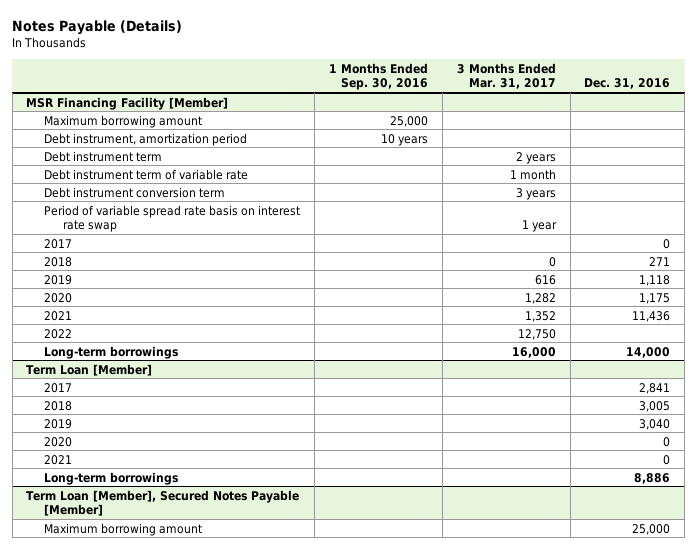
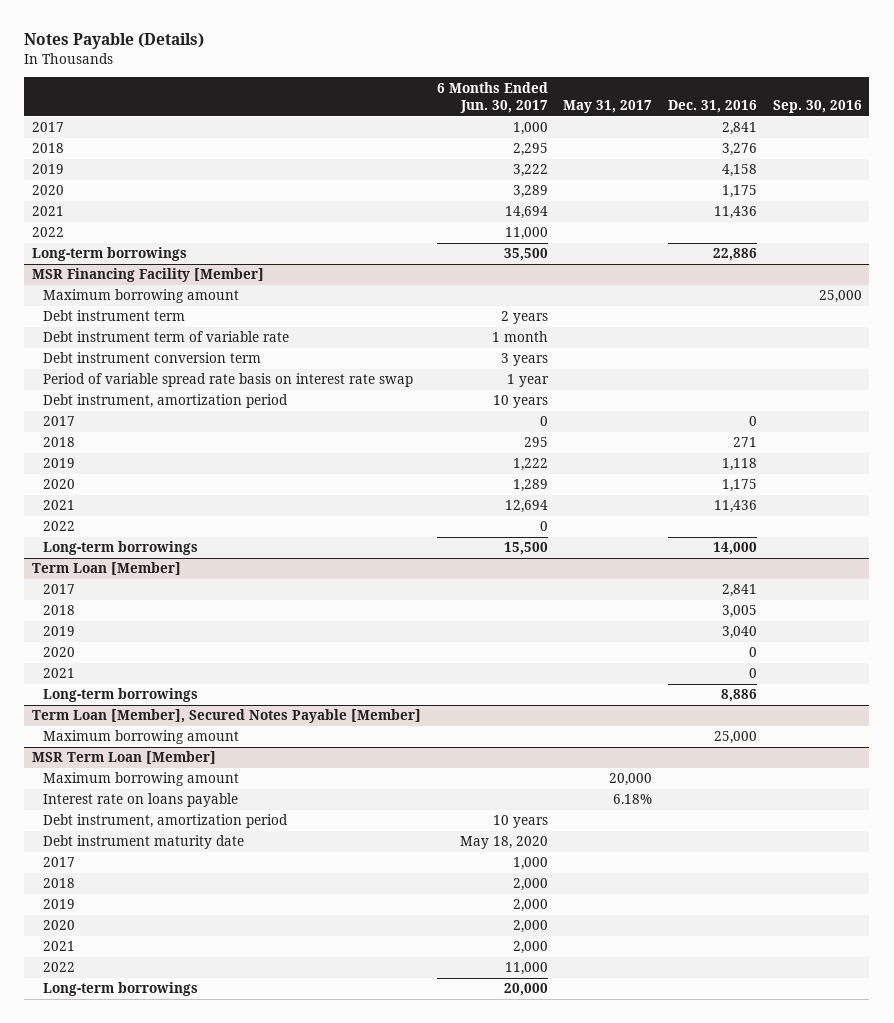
- | 1 Months Ended Sep. 30, 2016 | 3 Months Ended Mar. 31, 2017 | Dec. 31, 2016
+ | 6 Months Ended Jun. 30, 2017 | May 31, 2017 | Dec. 31, 2016 | Sep. 30, 2016
+ 2017 | 1,000 | | 2,841 |
+ 2018 | 2,295 | | 3,276 |
+ 2019 | 3,222 | | 4,158 |
+ 2020 | 3,289 | | 1,175 |
+ 2021 | 14,694 | | 11,436 |
+ 2022 | 11,000 | | |
+ Long-term borrowings | 35,500 | | 22,886 |
@ MSR Financing Facility [Member]
moved down: Debt instrument, amortization period | 10 years | | |
+ MSR Term Loan [Member]
+ Maximum borrowing amount | | 20,000 | |
+ Interest rate on loans payable | | 6.18% | |
+ Debt instrument, amortization period | 10 years | | |
+ Debt instrument maturity date | May 18, 2020 | | |
+ 2017 | 1,000 | | |
+ 2018 | 2,000 | | |
+ 2019 | 2,000 | | |
+ 2020 | 2,000 | | |
+ 2021 | 2,000 | | |
+ 2022 | 11,000 | | |
+ Long-term borrowings | 20,000 | | |

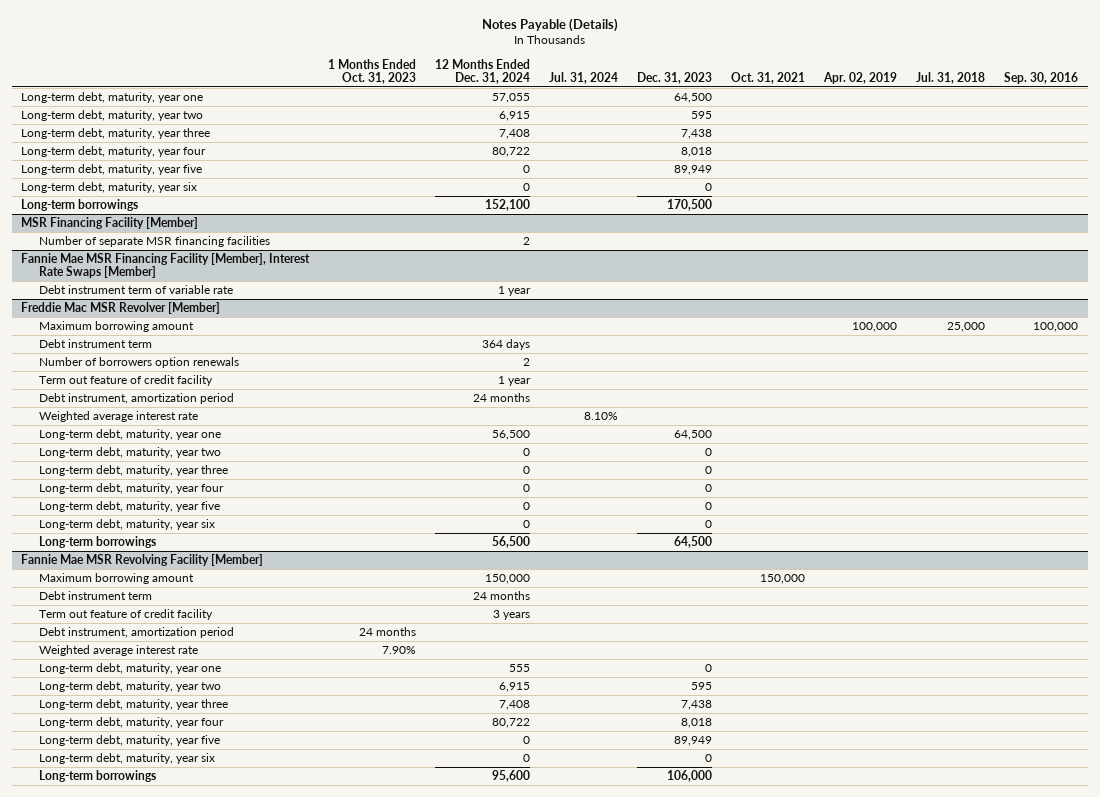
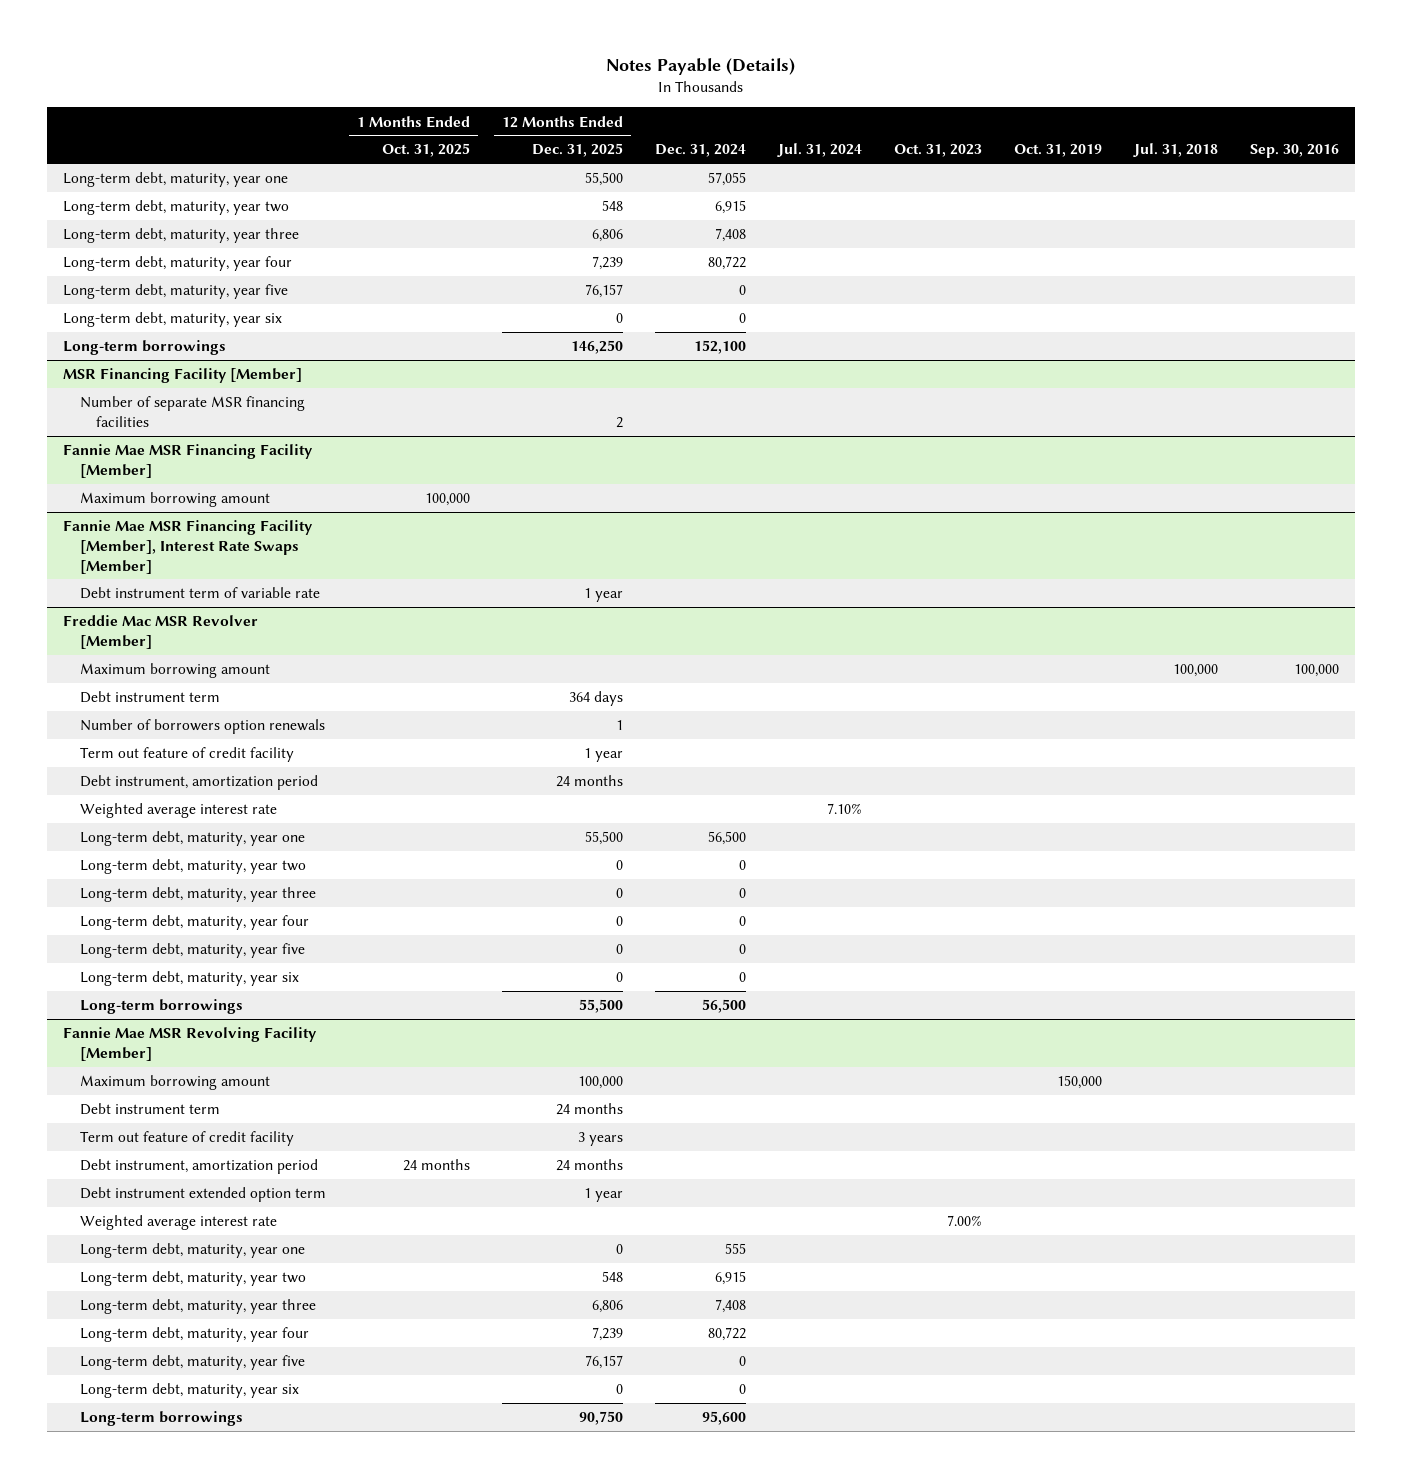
- | 1 Months Ended Oct. 31, 2023 | 12 Months Ended Dec. 31, 2024 | Jul. 31, 2024 | Dec. 31, 2023 | Oct. 31, 2021 | Apr. 02, 2019 | Jul. 31, 2018 | Sep. 30, 2016
+ | 1 Months Ended Oct. 31, 2025 | 12 Months Ended Dec. 31, 2025 | Dec. 31, 2024 | Jul. 31, 2024 | Oct. 31, 2023 | Oct. 31, 2019 | Jul. 31, 2018 | Sep. 30, 2016
+ Fannie Mae MSR Financing Facility [Member]
+ Maximum borrowing amount | 100,000 | | | | | | |
@ Freddie Mac MSR Revolver [Member]
- Maximum borrowing amount | | | | | | 100,000 | 25,000 | 100,000
+ Maximum borrowing amount | | | | | | | 100,000 | 100,000
- Weighted average interest rate | | | 8.10% | | | | |
+ Weighted average interest rate | | | | 7.10% | | | |
@ Fannie Mae MSR Revolving Facility [Member]
+ Debt instrument extended option term | | 1 year | | | | | |

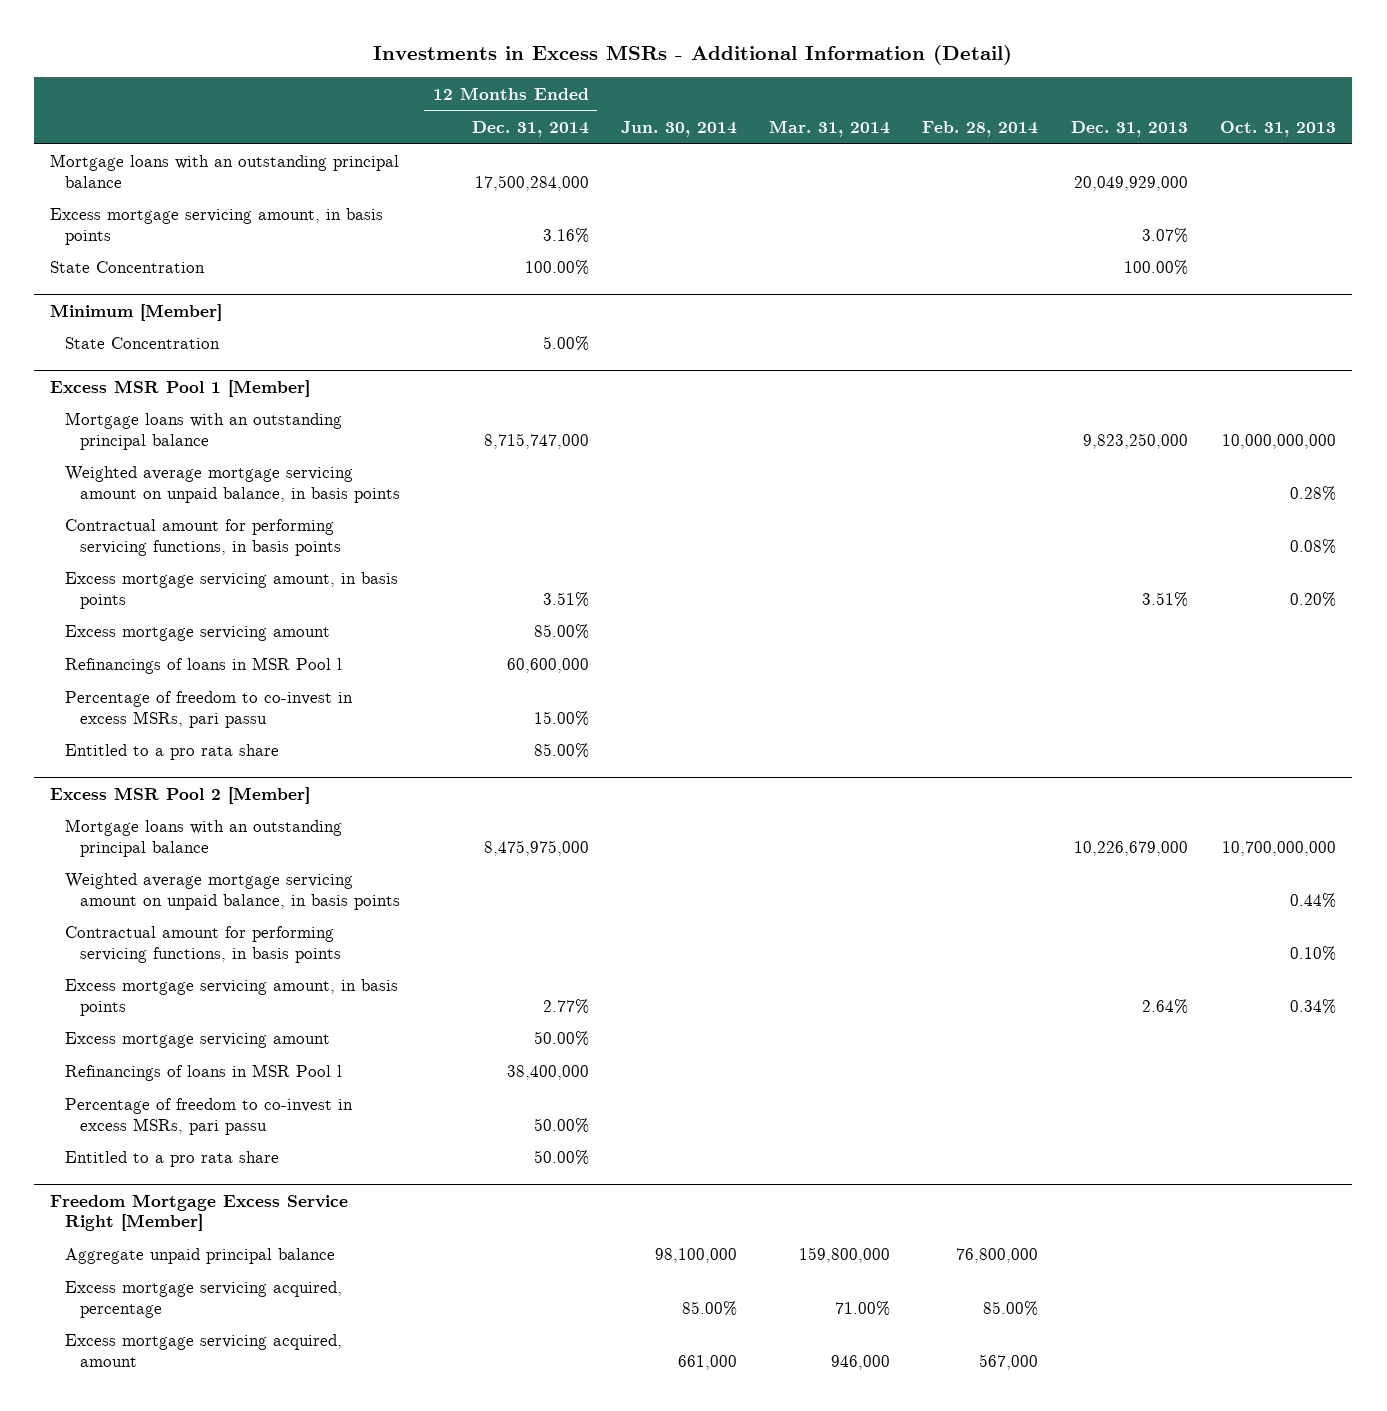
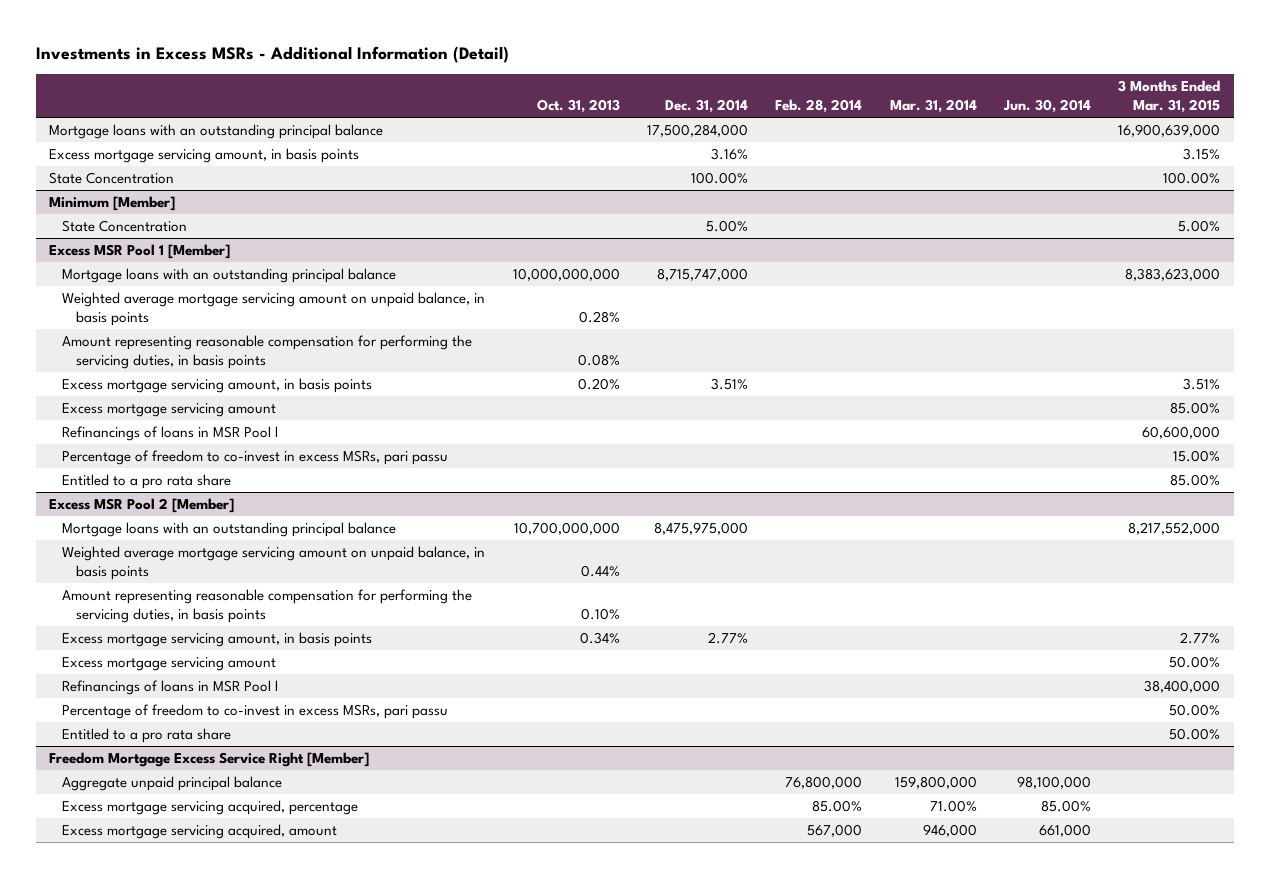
- | 12 Months Ended Dec. 31, 2014 | Jun. 30, 2014 | Mar. 31, 2014 | Feb. 28, 2014 | Dec. 31, 2013 | Oct. 31, 2013
+ | Oct. 31, 2013 | Dec. 31, 2014 | Feb. 28, 2014 | Mar. 31, 2014 | Jun. 30, 2014 | 3 Months Ended Mar. 31, 2015
@ Excess MSR Pool 1 [Member]
- Contractual amount for performing servicing functions, in basis points | | | | | | 0.08%
+ Amount representing reasonable compensation for performing the servicing duties, in basis points | 0.08% | | | | |
@ Excess MSR Pool 2 [Member]
- Contractual amount for performing servicing functions, in basis points | | | | | | 0.10%
+ Amount representing reasonable compensation for performing the servicing duties, in basis points | 0.10% | | | | |

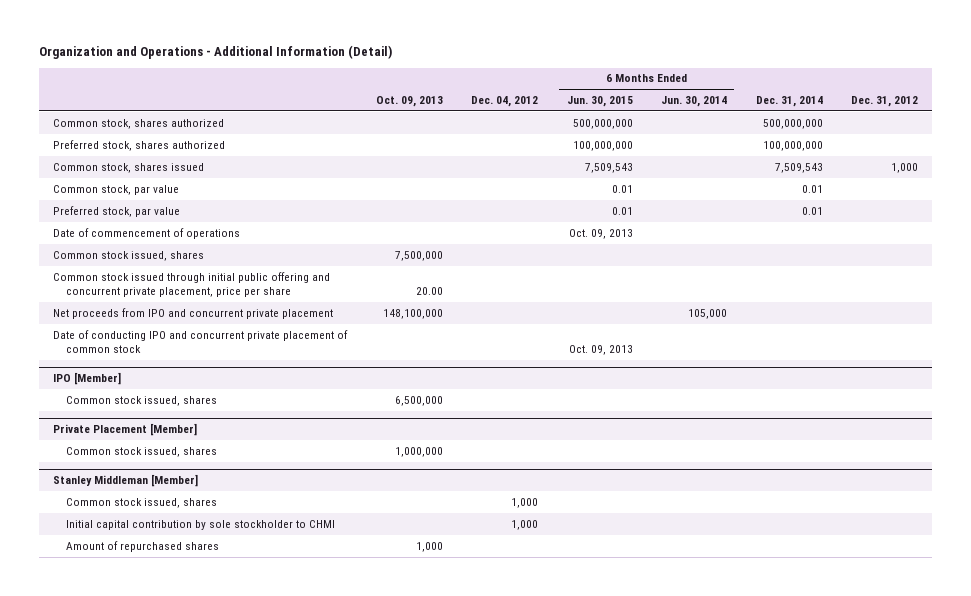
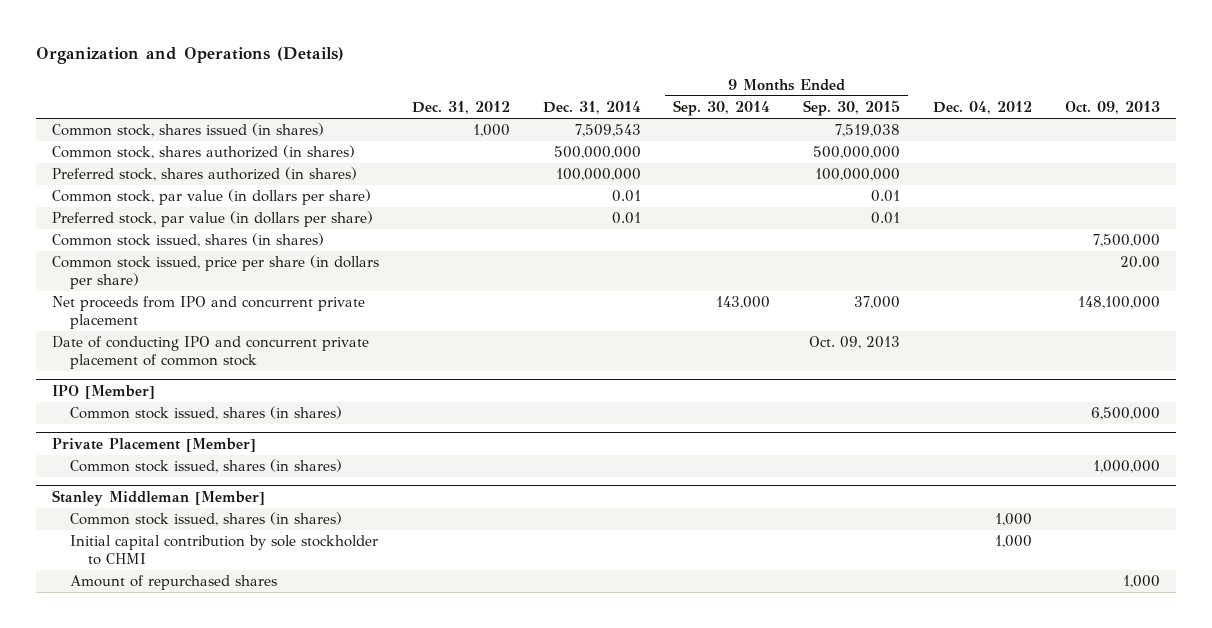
- Organization and Operations - Additional Information (Detail)
+ Organization and Operations (Details)
- | Oct. 09, 2013 | Dec. 04, 2012 | 6 Months Ended Jun. 30, 2015 | 6 Months Ended Jun. 30, 2014 | Dec. 31, 2014 | Dec. 31, 2012
+ | Dec. 31, 2012 | Dec. 31, 2014 | 9 Months Ended Sep. 30, 2014 | 9 Months Ended Sep. 30, 2015 | Dec. 04, 2012 | Oct. 09, 2013
- Common stock, shares authorized | | | 500,000,000 | | 500,000,000 |
- Preferred stock, shares authorized | | | 100,000,000 | | 100,000,000 |
- Common stock, shares issued | | | 7,509,543 | | 7,509,543 | 1,000
- Common stock, par value | | | 0.01 | | 0.01 |
- Preferred stock, par value | | | 0.01 | | 0.01 |
- Date of commencement of operations | | | Oct. 09, 2013 | | |
- Common stock issued, shares | 7,500,000 | | | | |
- Common stock issued through initial public offering and concurrent private placement, price per share | 20.00 | | | | |
+ Common stock, shares issued (in shares) | 1,000 | 7,509,543 | | 7,519,038 | |
+ Common stock, shares authorized (in shares) | | 500,000,000 | | 500,000,000 | |
+ Preferred stock, shares authorized (in shares) | | 100,000,000 | | 100,000,000 | |
+ Common stock, par value (in dollars per share) | | 0.01 | | 0.01 | |
+ Preferred stock, par value (in dollars per share) | | 0.01 | | 0.01 | |
+ Common stock issued, shares (in shares) | | | | | | 7,500,000
+ Common stock issued, price per share (in dollars per share) | | | | | | 20.00
@ IPO [Member]
- Common stock issued, shares | 6,500,000 | | | | |
+ Common stock issued, shares (in shares) | | | | | | 6,500,000
@ Private Placement [Member]
- Common stock issued, shares | 1,000,000 | | | | |
+ Common stock issued, shares (in shares) | | | | | | 1,000,000
@ Stanley Middleman [Member]
- Common stock issued, shares | | 1,000 | | | |
+ Common stock issued, shares (in shares) | | | | | 1,000 |

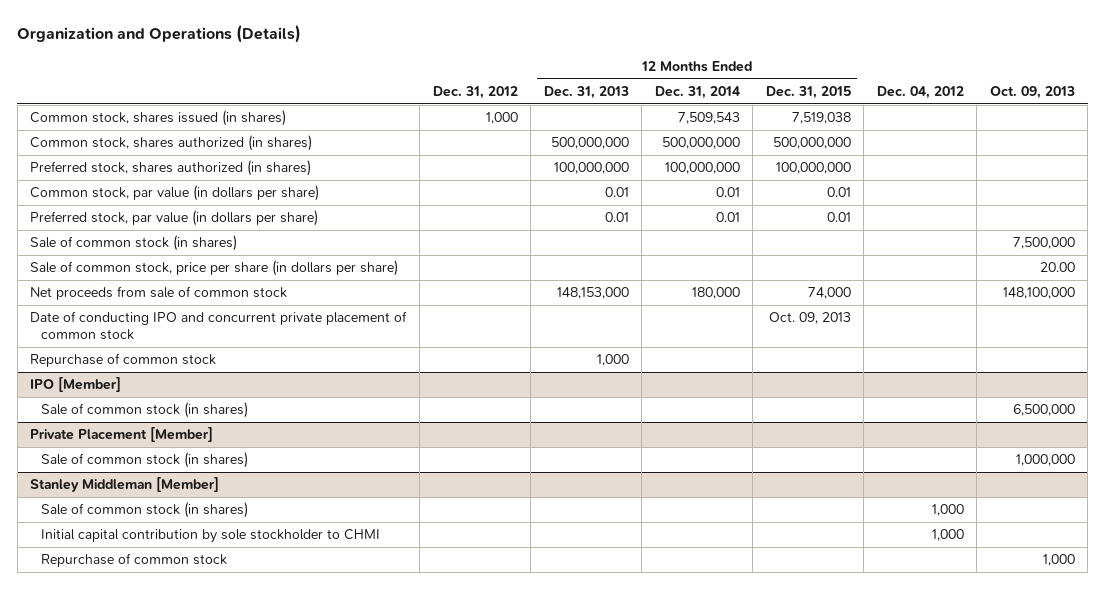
- | Dec. 31, 2012 | Dec. 31, 2014 | 9 Months Ended Sep. 30, 2014 | 9 Months Ended Sep. 30, 2015 | Dec. 04, 2012 | Oct. 09, 2013
+ | Dec. 31, 2012 | 12 Months Ended Dec. 31, 2013 | 12 Months Ended Dec. 31, 2014 | 12 Months Ended Dec. 31, 2015 | Dec. 04, 2012 | Oct. 09, 2013
- Common stock issued, shares (in shares) | | | | | | 7,500,000
- Common stock issued, price per share (in dollars per share) | | | | | | 20.00
- Net proceeds from IPO and concurrent private placement | | | 143,000 | 37,000 | | 148,100,000
+ Sale of common stock (in shares) | | | | | | 7,500,000
+ Sale of common stock, price per share (in dollars per share) | | | | | | 20.00
+ Net proceeds from sale of common stock | | 148,153,000 | 180,000 | 74,000 | | 148,100,000
+ Repurchase of common stock | | 1,000 | | | |
@ IPO [Member]
- Common stock issued, shares (in shares) | | | | | | 6,500,000
+ Sale of common stock (in shares) | | | | | | 6,500,000
@ Private Placement [Member]
- Common stock issued, shares (in shares) | | | | | | 1,000,000
+ Sale of common stock (in shares) | | | | | | 1,000,000
@ Stanley Middleman [Member]
- Common stock issued, shares (in shares) | | | | | 1,000 |
+ Sale of common stock (in shares) | | | | | 1,000 |
- Amount of repurchased shares | | | | | | 1,000
+ Repurchase of common stock | | | | | | 1,000

